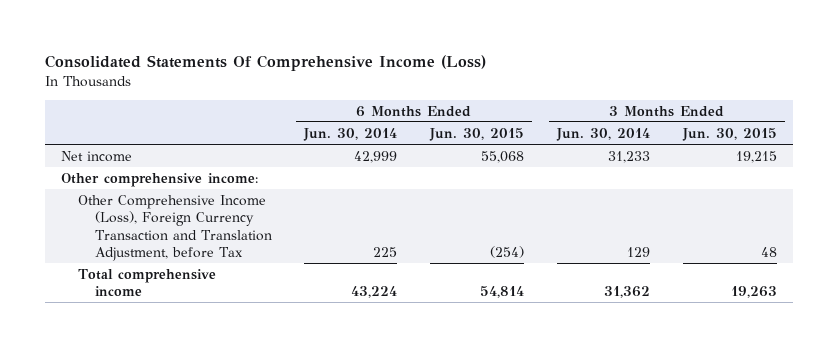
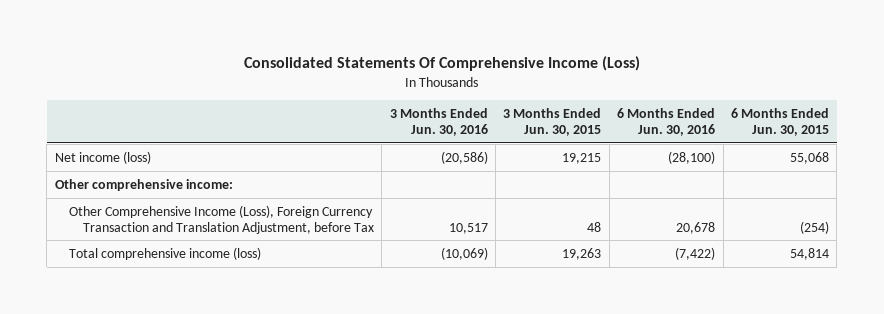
- | 6 Months Ended Jun. 30, 2014 | 6 Months Ended Jun. 30, 2015 | 3 Months Ended Jun. 30, 2014 | 3 Months Ended Jun. 30, 2015
+ | 3 Months Ended Jun. 30, 2016 | 3 Months Ended Jun. 30, 2015 | 6 Months Ended Jun. 30, 2016 | 6 Months Ended Jun. 30, 2015
- Net income | 42,999 | 55,068 | 31,233 | 19,215
+ Net income (loss) | (20,586) | 19,215 | (28,100) | 55,068
- Total comprehensive income | 43,224 | 54,814 | 31,362 | 19,263
+ Total comprehensive income (loss) | (10,069) | 19,263 | (7,422) | 54,814

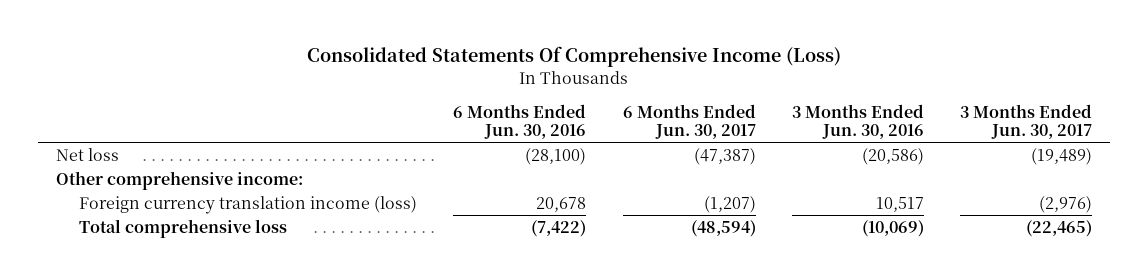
- | 3 Months Ended Jun. 30, 2016 | 3 Months Ended Jun. 30, 2015 | 6 Months Ended Jun. 30, 2016 | 6 Months Ended Jun. 30, 2015
+ | 6 Months Ended Jun. 30, 2016 | 6 Months Ended Jun. 30, 2017 | 3 Months Ended Jun. 30, 2016 | 3 Months Ended Jun. 30, 2017
- Net income (loss) | (20,586) | 19,215 | (28,100) | 55,068
+ Net loss | (28,100) | (47,387) | (20,586) | (19,489)
- Other Comprehensive Income (Loss), Foreign Currency Transaction and Translation Adjustment, before Tax | 10,517 | 48 | 20,678 | (254)
- Total comprehensive income (loss) | (10,069) | 19,263 | (7,422) | 54,814
+ Foreign currency translation income (loss) | 20,678 | (1,207) | 10,517 | (2,976)
+ Total comprehensive loss | (7,422) | (48,594) | (10,069) | (22,465)

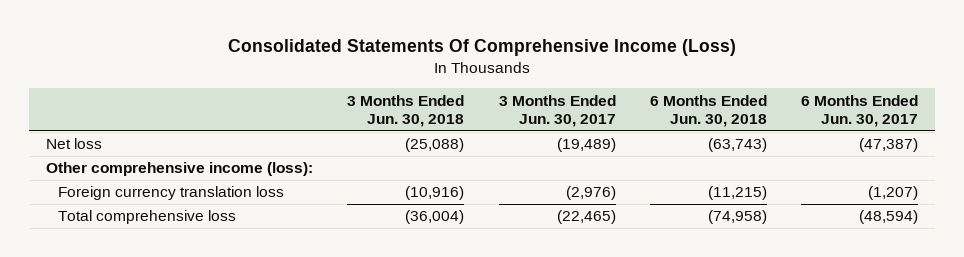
- | 6 Months Ended Jun. 30, 2016 | 6 Months Ended Jun. 30, 2017 | 3 Months Ended Jun. 30, 2016 | 3 Months Ended Jun. 30, 2017
+ | 3 Months Ended Jun. 30, 2018 | 3 Months Ended Jun. 30, 2017 | 6 Months Ended Jun. 30, 2018 | 6 Months Ended Jun. 30, 2017
- Other comprehensive income:
- Foreign currency translation income (loss) | 20,678 | (1,207) | 10,517 | (2,976)
+ Other comprehensive income (loss):
+ Foreign currency translation loss | (10,916) | (2,976) | (11,215) | (1,207)

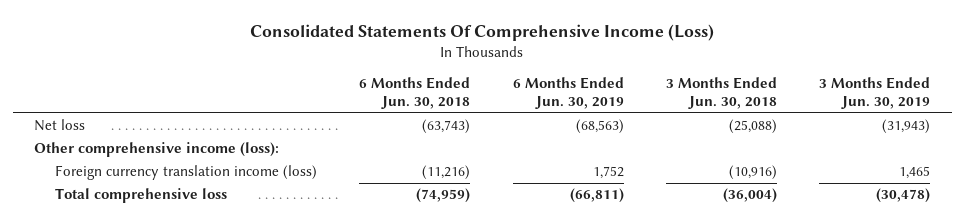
- | 3 Months Ended Jun. 30, 2018 | 3 Months Ended Jun. 30, 2017 | 6 Months Ended Jun. 30, 2018 | 6 Months Ended Jun. 30, 2017
+ | 6 Months Ended Jun. 30, 2018 | 6 Months Ended Jun. 30, 2019 | 3 Months Ended Jun. 30, 2018 | 3 Months Ended Jun. 30, 2019
- Foreign currency translation loss | (10,916) | (2,976) | (11,215) | (1,207)
- Total comprehensive loss | (36,004) | (22,465) | (74,958) | (48,594)
+ Foreign currency translation income (loss) | (11,216) | 1,752 | (10,916) | 1,465
+ Total comprehensive loss | (74,959) | (66,811) | (36,004) | (30,478)

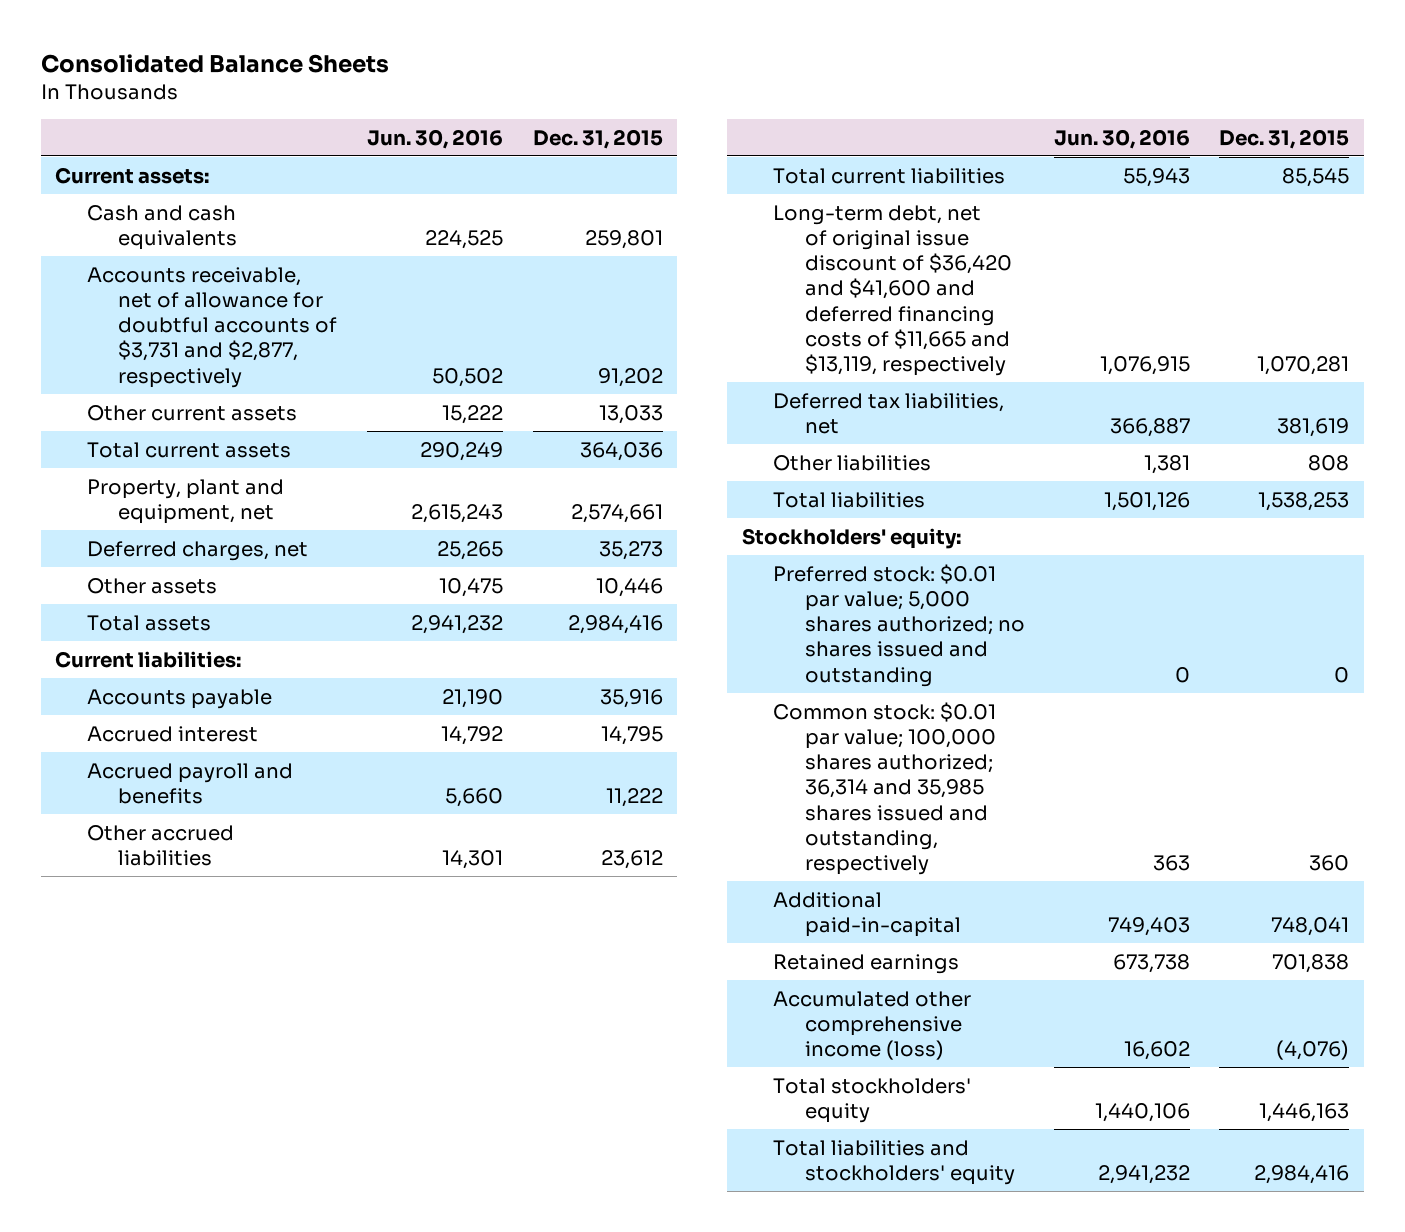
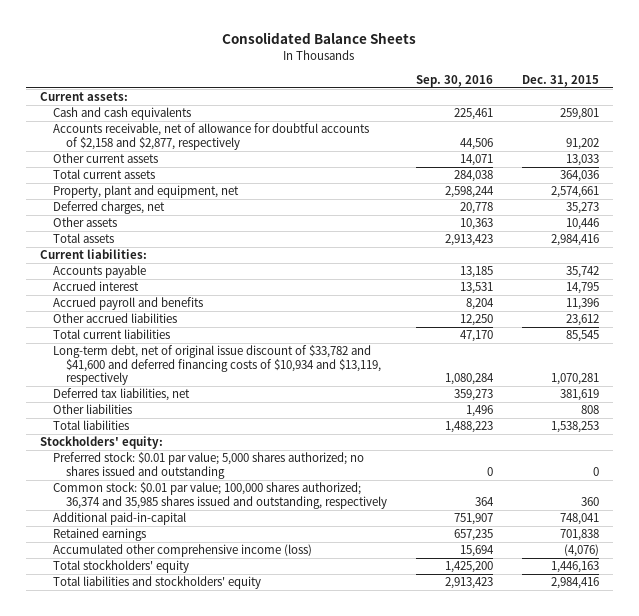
- | Jun. 30, 2016 | Dec. 31, 2015
+ | Sep. 30, 2016 | Dec. 31, 2015
- Accounts receivable, net of allowance for doubtful accounts of $3,731 and $2,877, respectively | 50,502 | 91,202
+ Accounts receivable, net of allowance for doubtful accounts of $2,158 and $2,877, respectively | 44,506 | 91,202
- Accounts payable | 21,190 | 35,916
+ Accounts payable | 13,185 | 35,742
- Accrued payroll and benefits | 5,660 | 11,222
+ Accrued payroll and benefits | 8,204 | 11,396
- Long-term debt, net of original issue discount of $36,420 and $41,600 and deferred financing costs of $11,665 and $13,119, respectively | 1,076,915 | 1,070,281
+ Long-term debt, net of original issue discount of $33,782 and $41,600 and deferred financing costs of $10,934 and $13,119, respectively | 1,080,284 | 1,070,281
- Common stock: $0.01 par value; 100,000 shares authorized; 36,314 and 35,985 shares issued and outstanding, respectively | 363 | 360
+ Common stock: $0.01 par value; 100,000 shares authorized; 36,374 and 35,985 shares issued and outstanding, respectively | 364 | 360

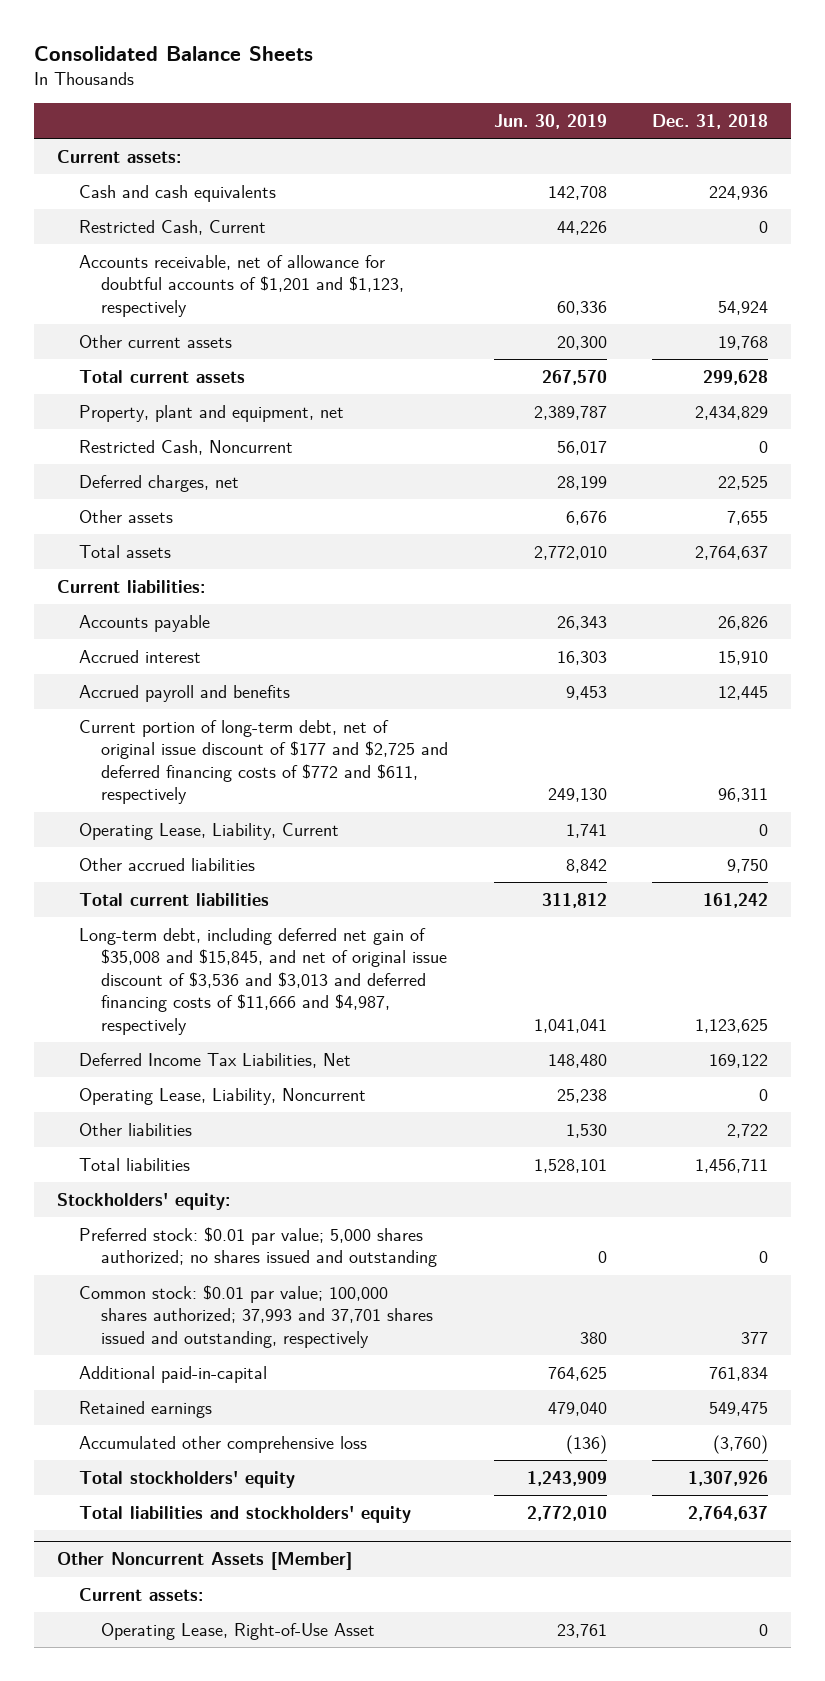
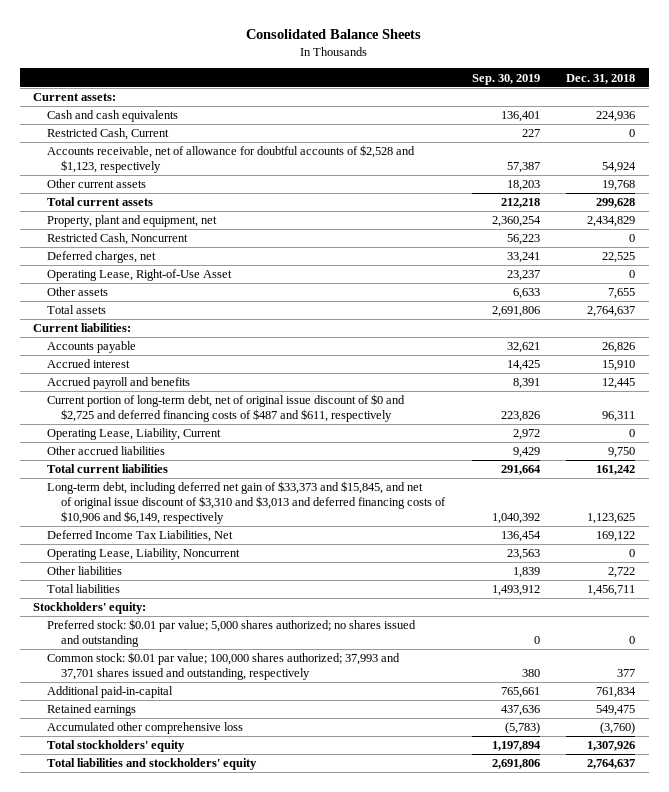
- | Jun. 30, 2019 | Dec. 31, 2018
+ | Sep. 30, 2019 | Dec. 31, 2018
- Accounts receivable, net of allowance for doubtful accounts of $1,201 and $1,123, respectively | 60,336 | 54,924
+ Accounts receivable, net of allowance for doubtful accounts of $2,528 and $1,123, respectively | 57,387 | 54,924
+ Operating Lease, Right-of-Use Asset | 23,237 | 0
- Current portion of long-term debt, net of original issue discount of $177 and $2,725 and deferred financing costs of $772 and $611, respectively | 249,130 | 96,311
+ Current portion of long-term debt, net of original issue discount of $0 and $2,725 and deferred financing costs of $487 and $611, respectively | 223,826 | 96,311
- Long-term debt, including deferred net gain of $35,008 and $15,845, and net of original issue discount of $3,536 and $3,013 and deferred financing costs of $11,666 and $4,987, respectively | 1,041,041 | 1,123,625
+ Long-term debt, including deferred net gain of $33,373 and $15,845, and net of original issue discount of $3,310 and $3,013 and deferred financing costs of $10,906 and $6,149, respectively | 1,040,392 | 1,123,625
- Other Noncurrent Assets [Member]
- Current assets:
- Operating Lease, Right-of-Use Asset | 23,761 | 0

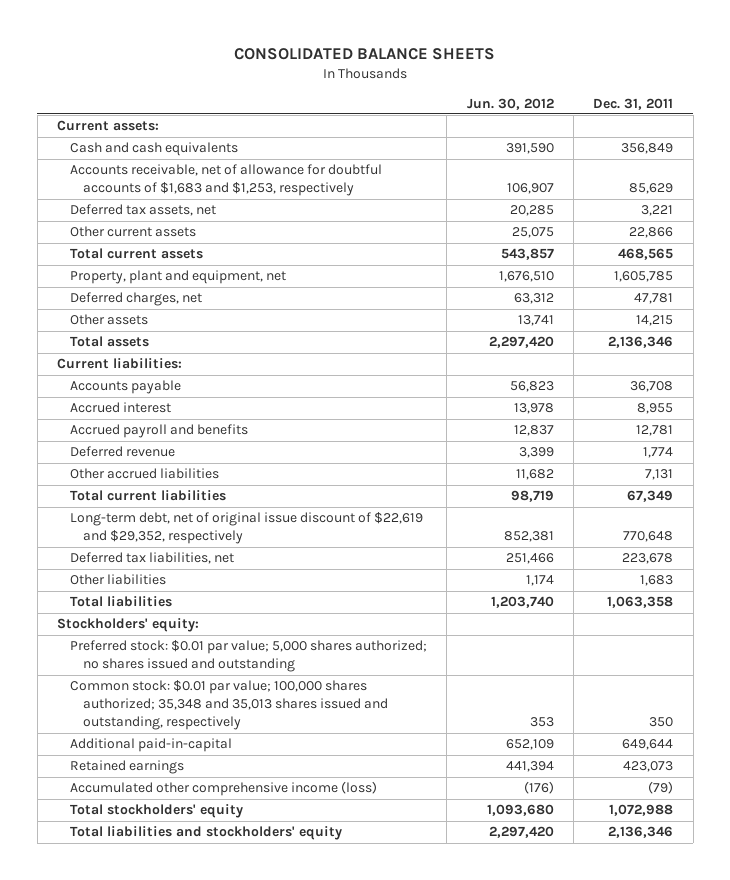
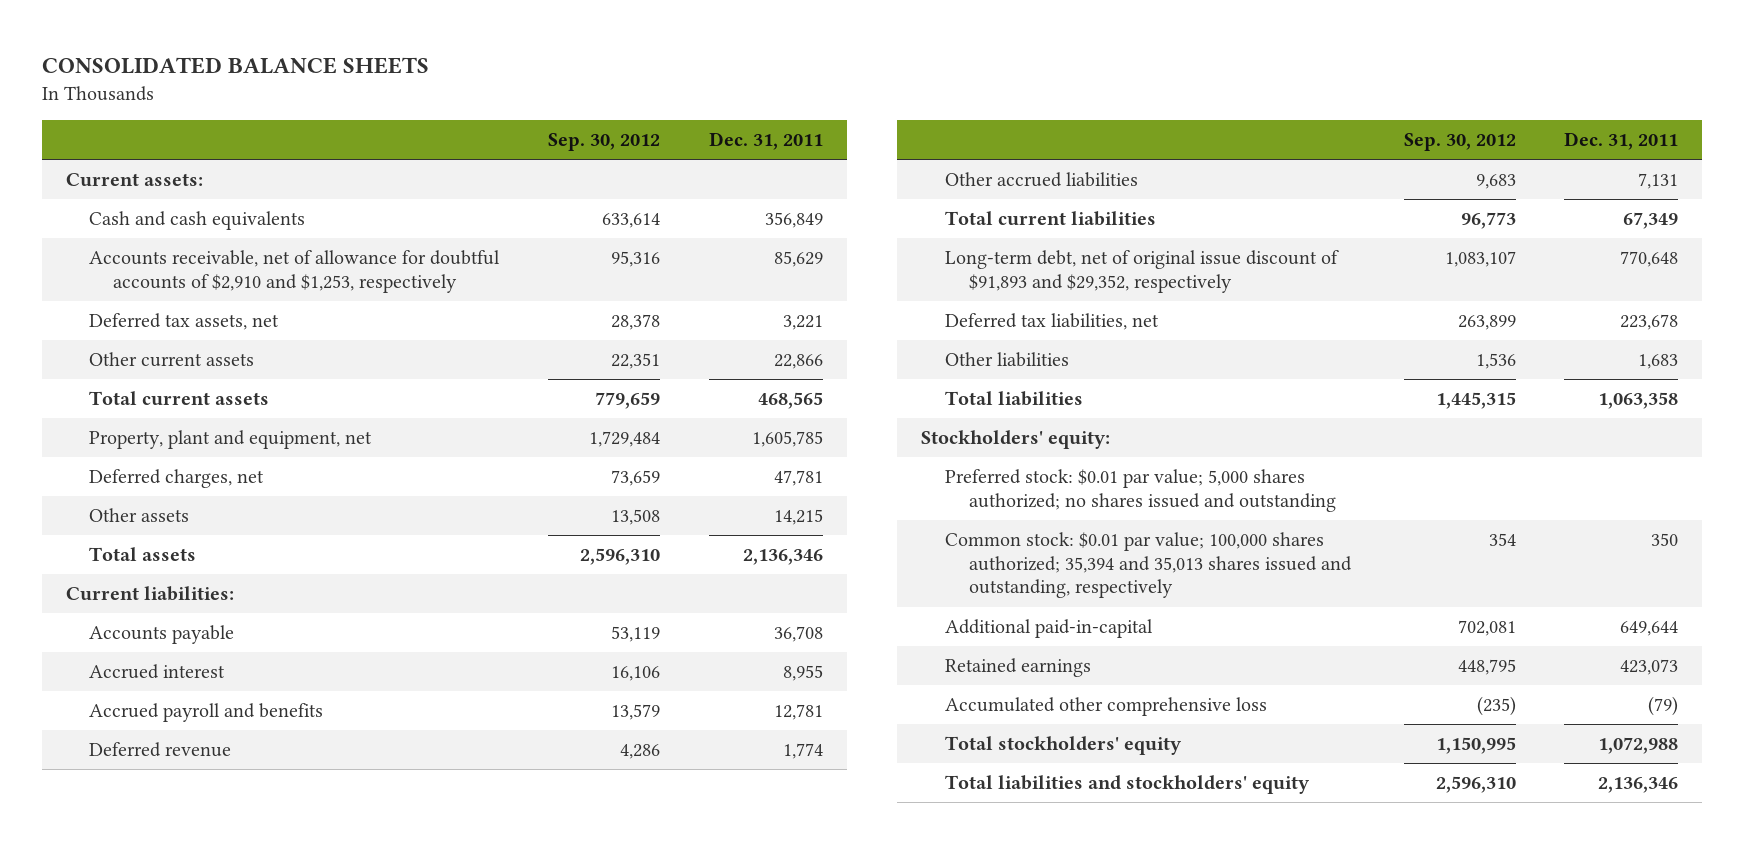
- | Jun. 30, 2012 | Dec. 31, 2011
+ | Sep. 30, 2012 | Dec. 31, 2011
- Accounts receivable, net of allowance for doubtful accounts of $1,683 and $1,253, respectively | 106,907 | 85,629
+ Accounts receivable, net of allowance for doubtful accounts of $2,910 and $1,253, respectively | 95,316 | 85,629
- Long-term debt, net of original issue discount of $22,619 and $29,352, respectively | 852,381 | 770,648
+ Long-term debt, net of original issue discount of $91,893 and $29,352, respectively | 1,083,107 | 770,648
- Common stock: $0.01 par value; 100,000 shares authorized; 35,348 and 35,013 shares issued and outstanding, respectively | 353 | 350
+ Common stock: $0.01 par value; 100,000 shares authorized; 35,394 and 35,013 shares issued and outstanding, respectively | 354 | 350
- Accumulated other comprehensive income (loss) | (176) | (79)
+ Accumulated other comprehensive loss | (235) | (79)

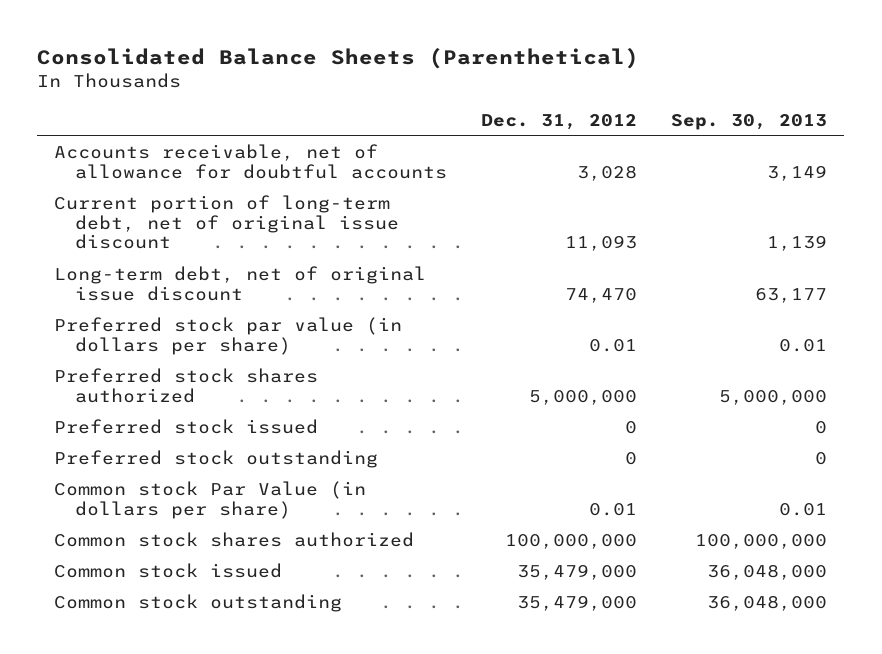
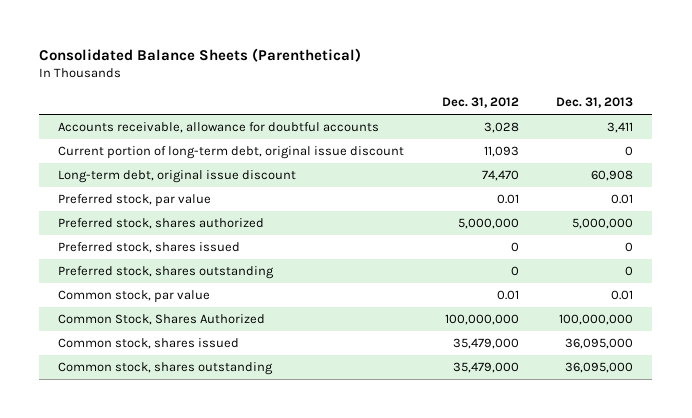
- | Dec. 31, 2012 | Sep. 30, 2013
+ | Dec. 31, 2012 | Dec. 31, 2013
- Accounts receivable, net of allowance for doubtful accounts | 3,028 | 3,149
- Current portion of long-term debt, net of original issue discount | 11,093 | 1,139
- Long-term debt, net of original issue discount | 74,470 | 63,177
- Preferred stock par value (in dollars per share) | 0.01 | 0.01
- Preferred stock shares authorized | 5,000,000 | 5,000,000
- Preferred stock issued | 0 | 0
- Preferred stock outstanding | 0 | 0
- Common stock Par Value (in dollars per share) | 0.01 | 0.01
- Common stock shares authorized | 100,000,000 | 100,000,000
- Common stock issued | 35,479,000 | 36,048,000
- Common stock outstanding | 35,479,000 | 36,048,000
+ Accounts receivable, allowance for doubtful accounts | 3,028 | 3,411
+ Current portion of long-term debt, original issue discount | 11,093 | 0
+ Long-term debt, original issue discount | 74,470 | 60,908
+ Preferred stock, par value | 0.01 | 0.01
+ Preferred stock, shares authorized | 5,000,000 | 5,000,000
+ Preferred stock, shares issued | 0 | 0
+ Preferred stock, shares outstanding | 0 | 0
+ Common stock, par value | 0.01 | 0.01
+ Common Stock, Shares Authorized | 100,000,000 | 100,000,000
+ Common stock, shares issued | 35,479,000 | 36,095,000
+ Common stock, shares outstanding | 35,479,000 | 36,095,000

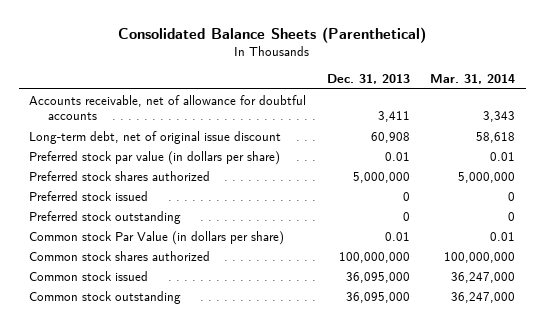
- | Dec. 31, 2012 | Dec. 31, 2013
+ | Dec. 31, 2013 | Mar. 31, 2014
- Accounts receivable, allowance for doubtful accounts | 3,028 | 3,411
- Current portion of long-term debt, original issue discount | 11,093 | 0
- Long-term debt, original issue discount | 74,470 | 60,908
- Preferred stock, par value | 0.01 | 0.01
- Preferred stock, shares authorized | 5,000,000 | 5,000,000
- Preferred stock, shares issued | 0 | 0
- Preferred stock, shares outstanding | 0 | 0
- Common stock, par value | 0.01 | 0.01
- Common Stock, Shares Authorized | 100,000,000 | 100,000,000
- Common stock, shares issued | 35,479,000 | 36,095,000
- Common stock, shares outstanding | 35,479,000 | 36,095,000
+ Accounts receivable, net of allowance for doubtful accounts | 3,411 | 3,343
+ Long-term debt, net of original issue discount | 60,908 | 58,618
+ Preferred stock par value (in dollars per share) | 0.01 | 0.01
+ Preferred stock shares authorized | 5,000,000 | 5,000,000
+ Preferred stock issued | 0 | 0
+ Preferred stock outstanding | 0 | 0
+ Common stock Par Value (in dollars per share) | 0.01 | 0.01
+ Common stock shares authorized | 100,000,000 | 100,000,000
+ Common stock issued | 36,095,000 | 36,247,000
+ Common stock outstanding | 36,095,000 | 36,247,000

